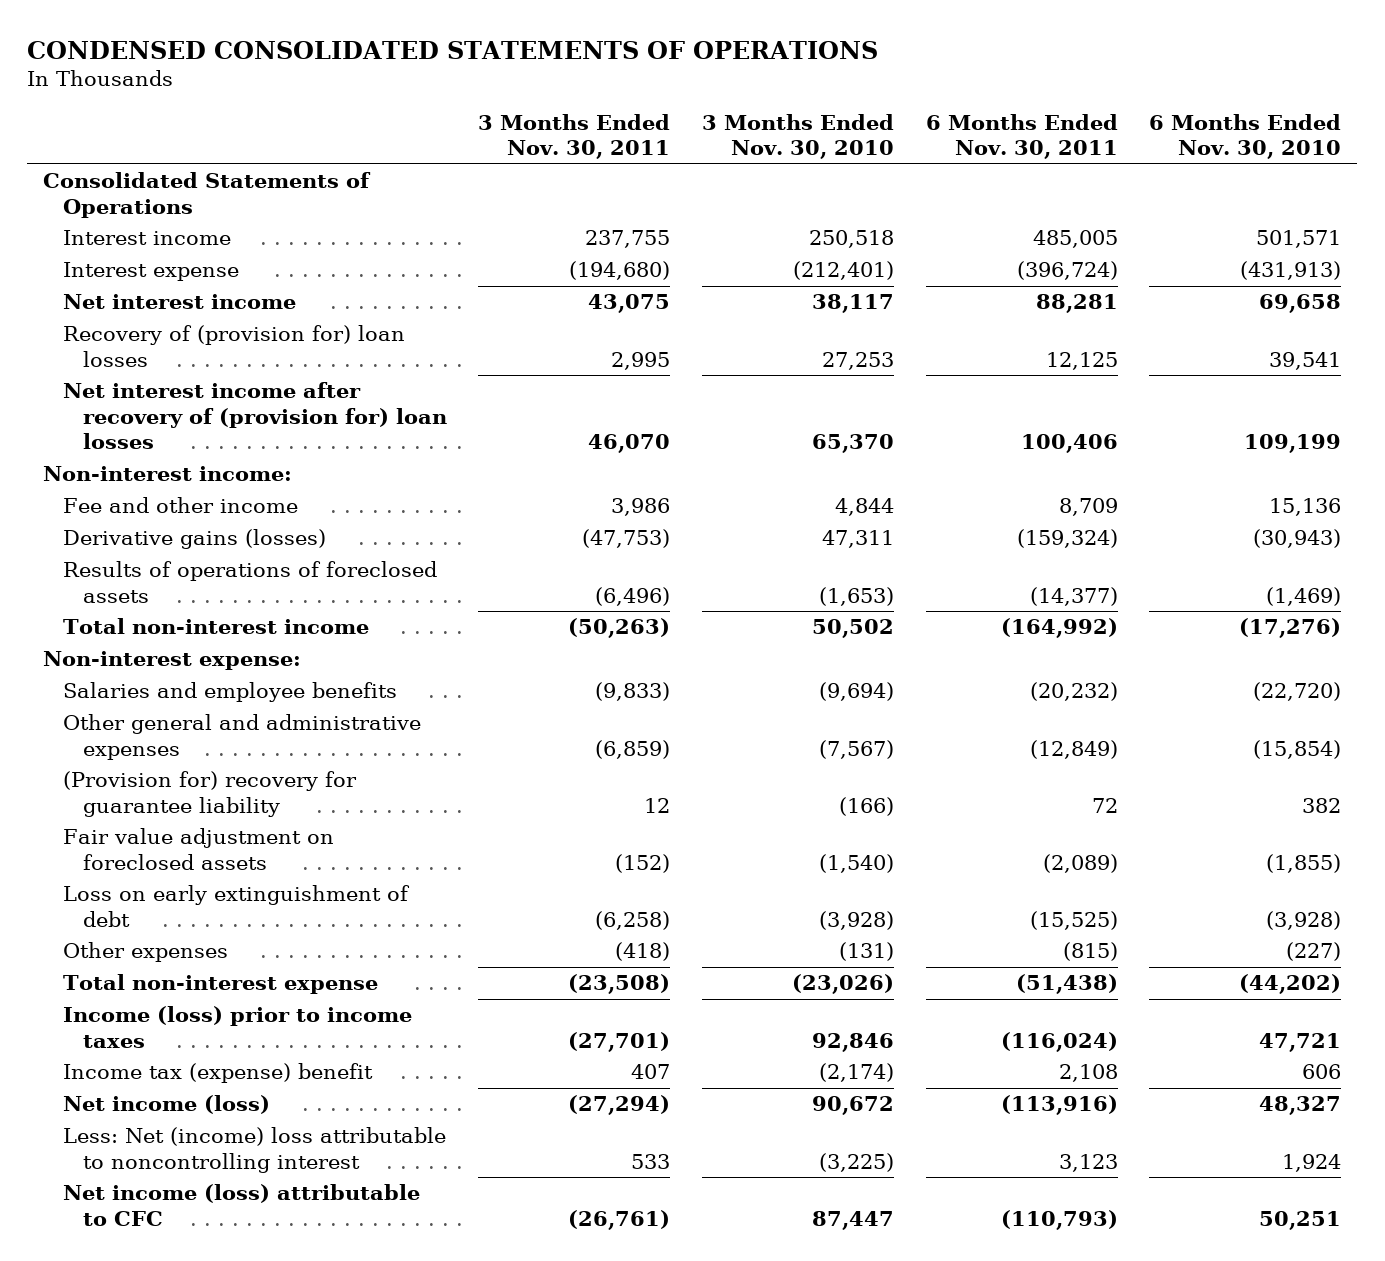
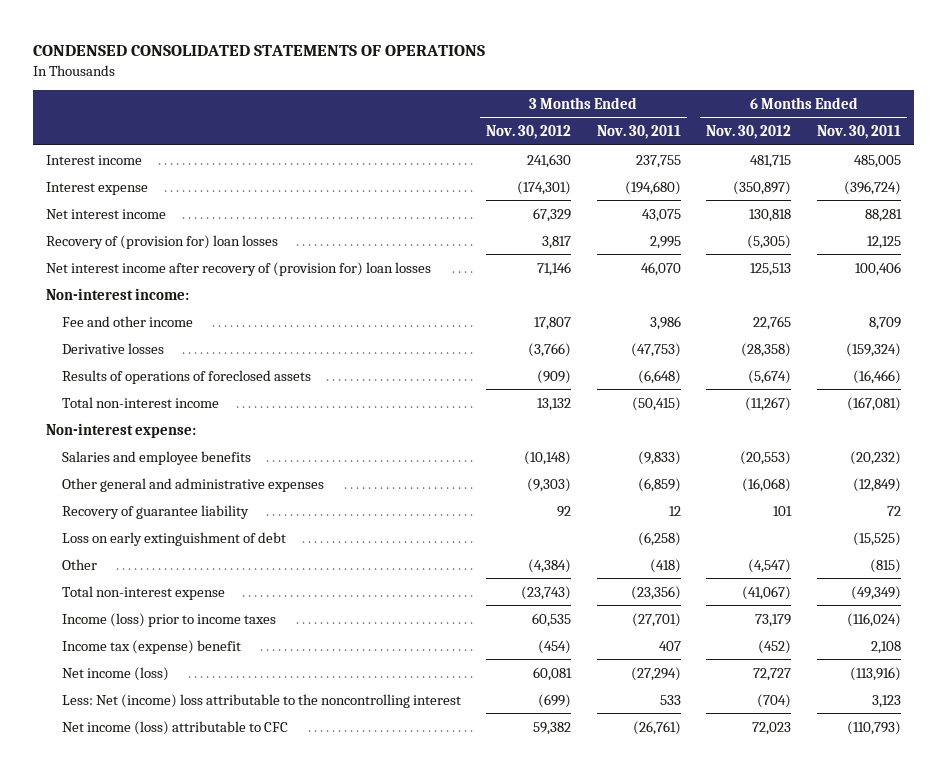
- | 3 Months Ended Nov. 30, 2011 | 3 Months Ended Nov. 30, 2010 | 6 Months Ended Nov. 30, 2011 | 6 Months Ended Nov. 30, 2010
+ | 3 Months Ended Nov. 30, 2012 | 3 Months Ended Nov. 30, 2011 | 6 Months Ended Nov. 30, 2012 | 6 Months Ended Nov. 30, 2011
- Consolidated Statements of Operations
- Derivative gains (losses) | (47,753) | 47,311 | (159,324) | (30,943)
- Results of operations of foreclosed assets | (6,496) | (1,653) | (14,377) | (1,469)
- Total non-interest income | (50,263) | 50,502 | (164,992) | (17,276)
+ Derivative losses | (3,766) | (47,753) | (28,358) | (159,324)
+ Results of operations of foreclosed assets | (909) | (6,648) | (5,674) | (16,466)
+ Total non-interest income | 13,132 | (50,415) | (11,267) | (167,081)
- (Provision for) recovery for guarantee liability | 12 | (166) | 72 | 382
- Fair value adjustment on foreclosed assets | (152) | (1,540) | (2,089) | (1,855)
+ Recovery of guarantee liability | 92 | 12 | 101 | 72
- Other expenses | (418) | (131) | (815) | (227)
- Total non-interest expense | (23,508) | (23,026) | (51,438) | (44,202)
+ Other | (4,384) | (418) | (4,547) | (815)
+ Total non-interest expense | (23,743) | (23,356) | (41,067) | (49,349)
- Less: Net (income) loss attributable to noncontrolling interest | 533 | (3,225) | 3,123 | 1,924
+ Less: Net (income) loss attributable to the noncontrolling interest | (699) | 533 | (704) | 3,123

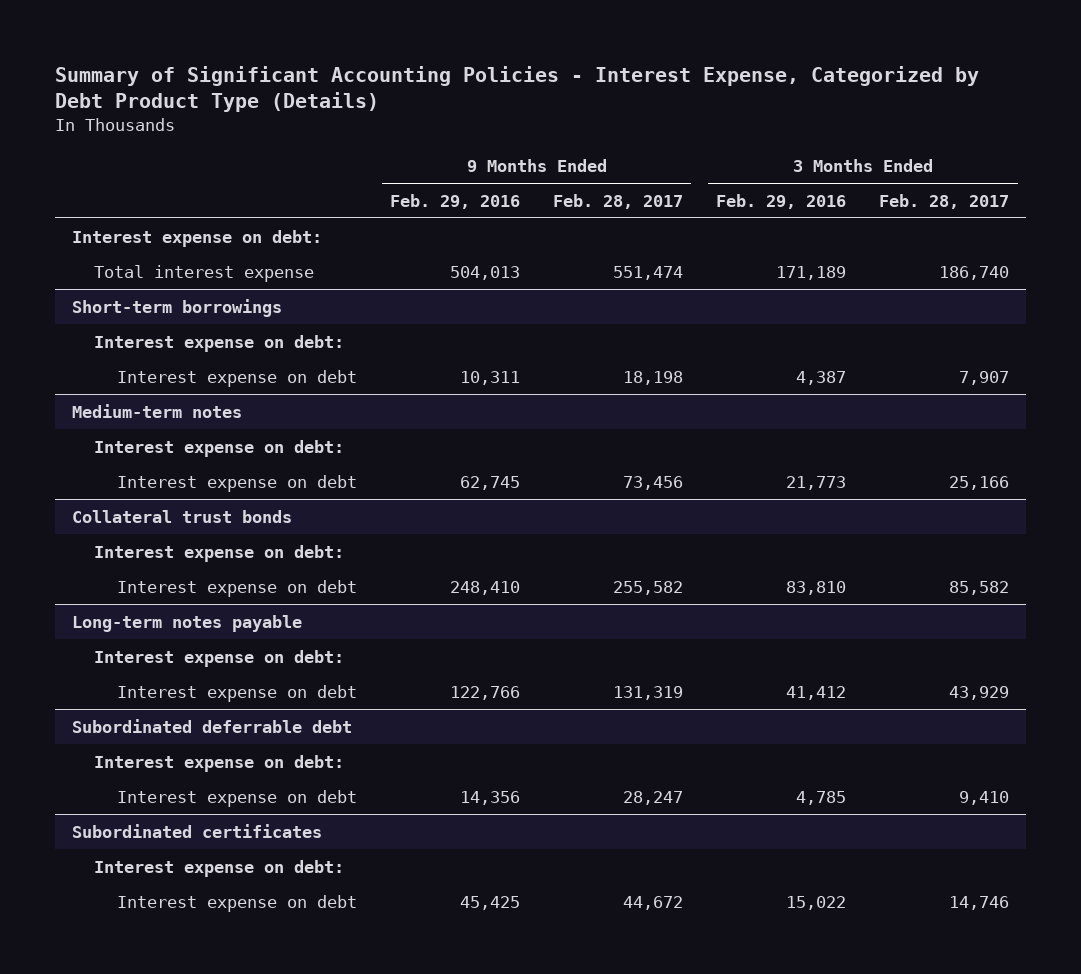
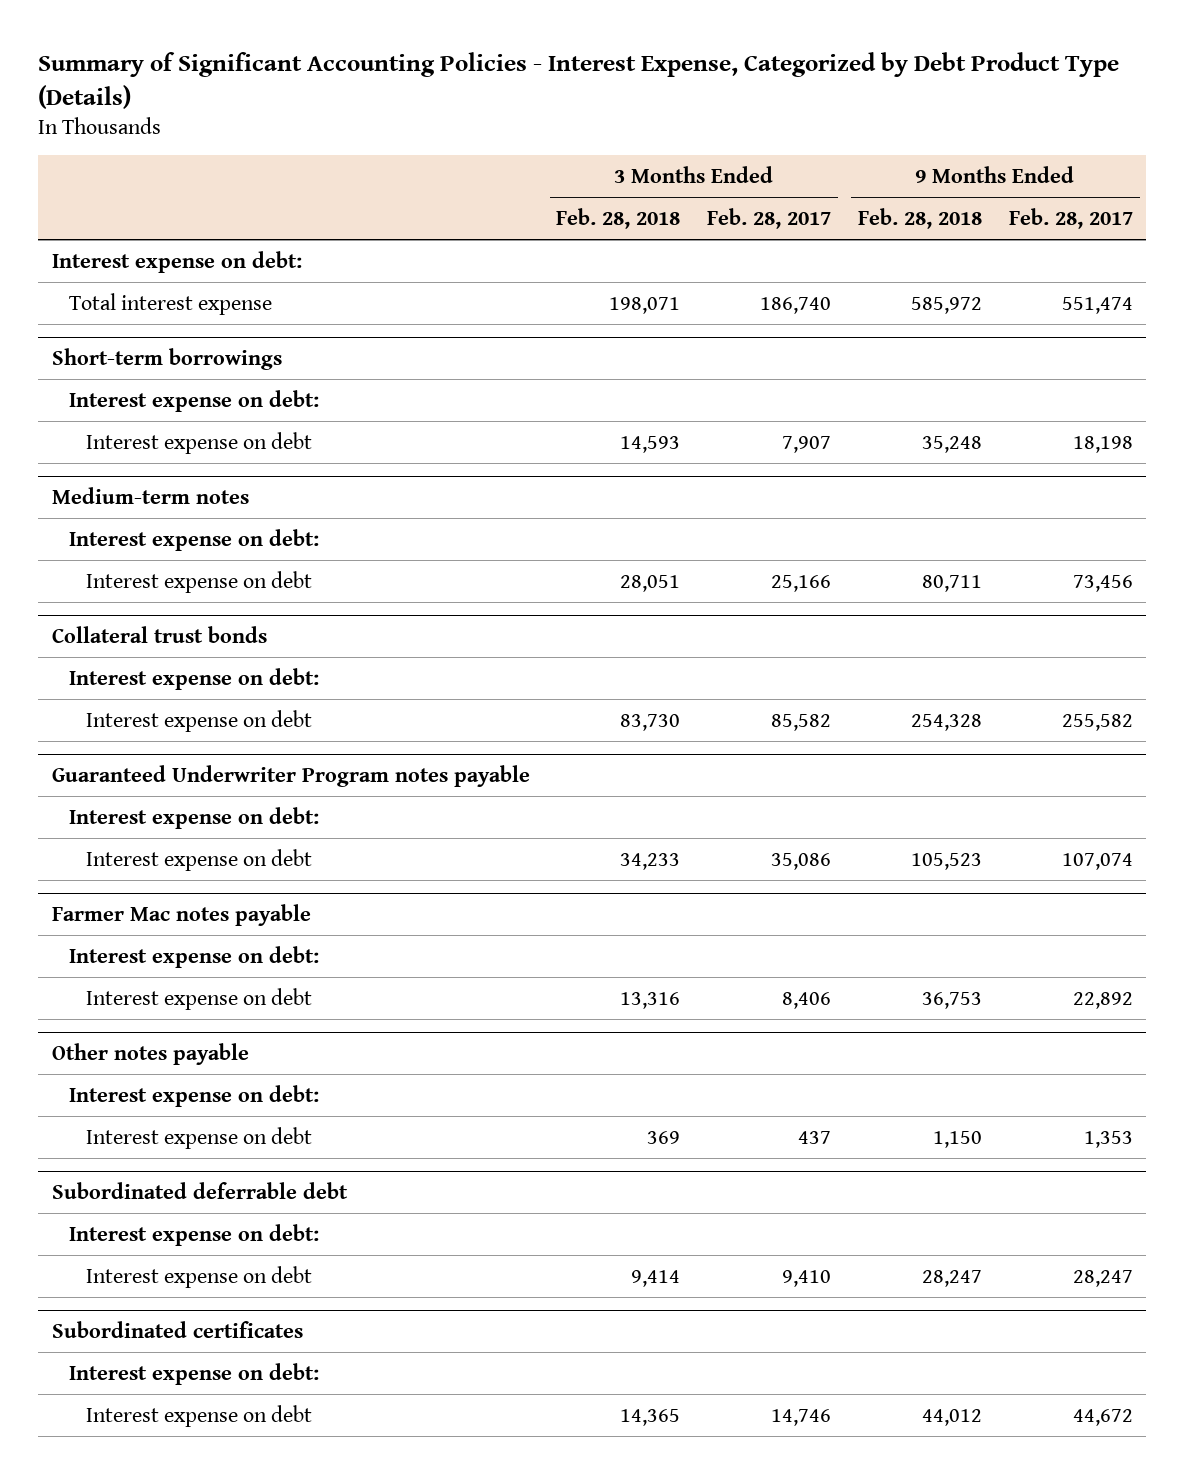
- | 9 Months Ended Feb. 29, 2016 | 9 Months Ended Feb. 28, 2017 | 3 Months Ended Feb. 29, 2016 | 3 Months Ended Feb. 28, 2017
+ | 3 Months Ended Feb. 28, 2018 | 3 Months Ended Feb. 28, 2017 | 9 Months Ended Feb. 28, 2018 | 9 Months Ended Feb. 28, 2017
- Long-term notes payable
+ Guaranteed Underwriter Program notes payable
- Interest expense on debt | 122,766 | 131,319 | 41,412 | 43,929
+ Interest expense on debt | 34,233 | 35,086 | 105,523 | 107,074
+ Farmer Mac notes payable
+ Interest expense on debt:
+ Interest expense on debt | 13,316 | 8,406 | 36,753 | 22,892
+ Other notes payable
+ Interest expense on debt:
+ Interest expense on debt | 369 | 437 | 1,150 | 1,353

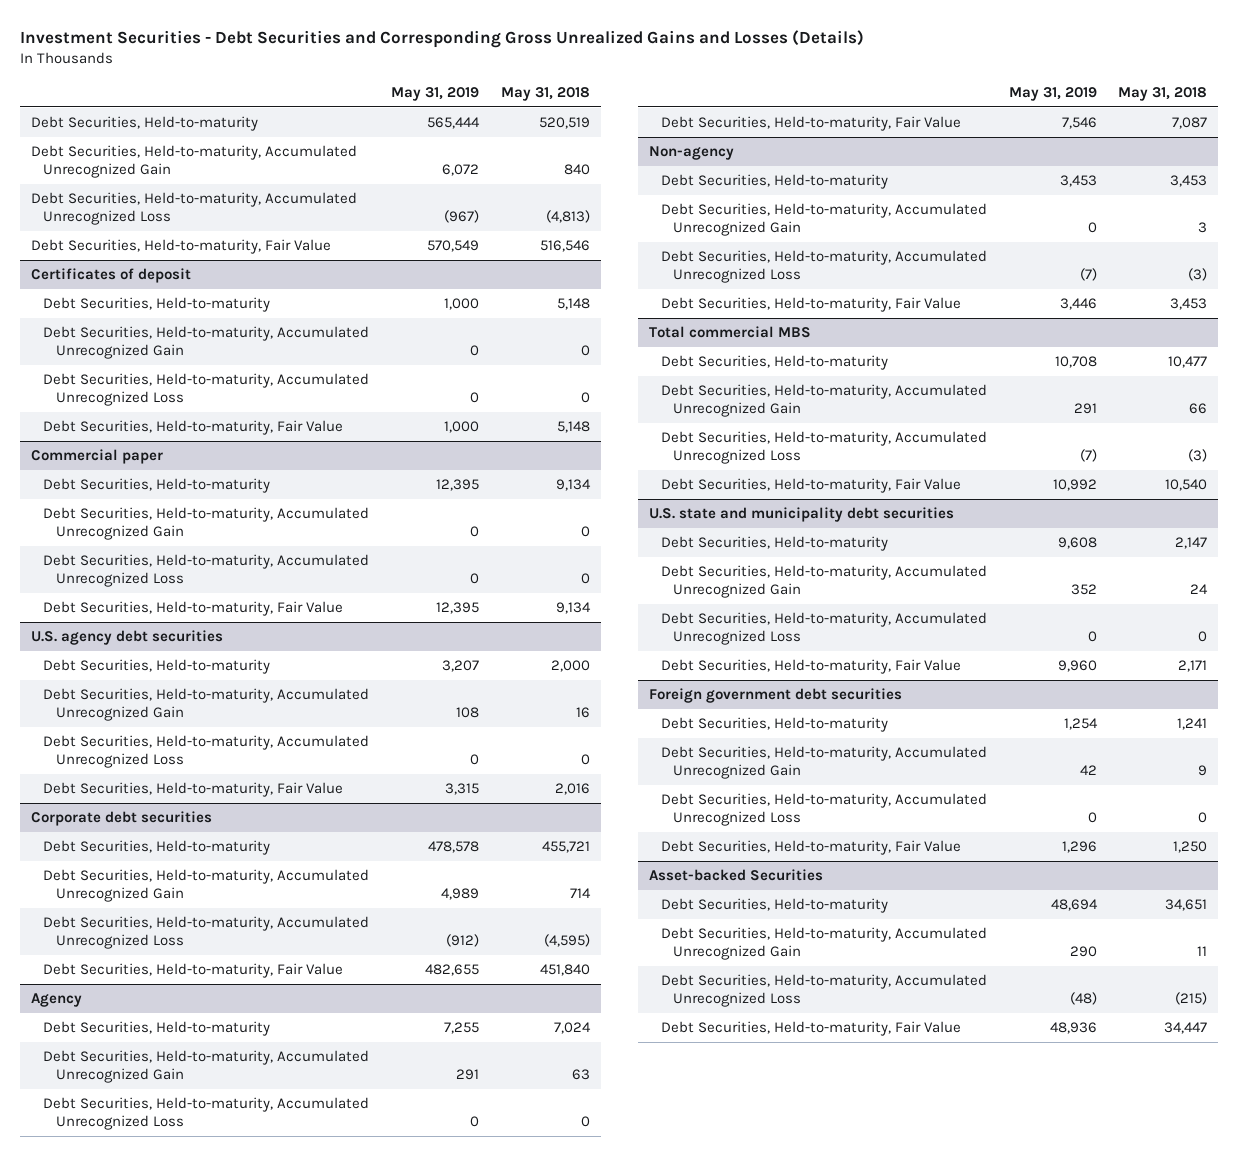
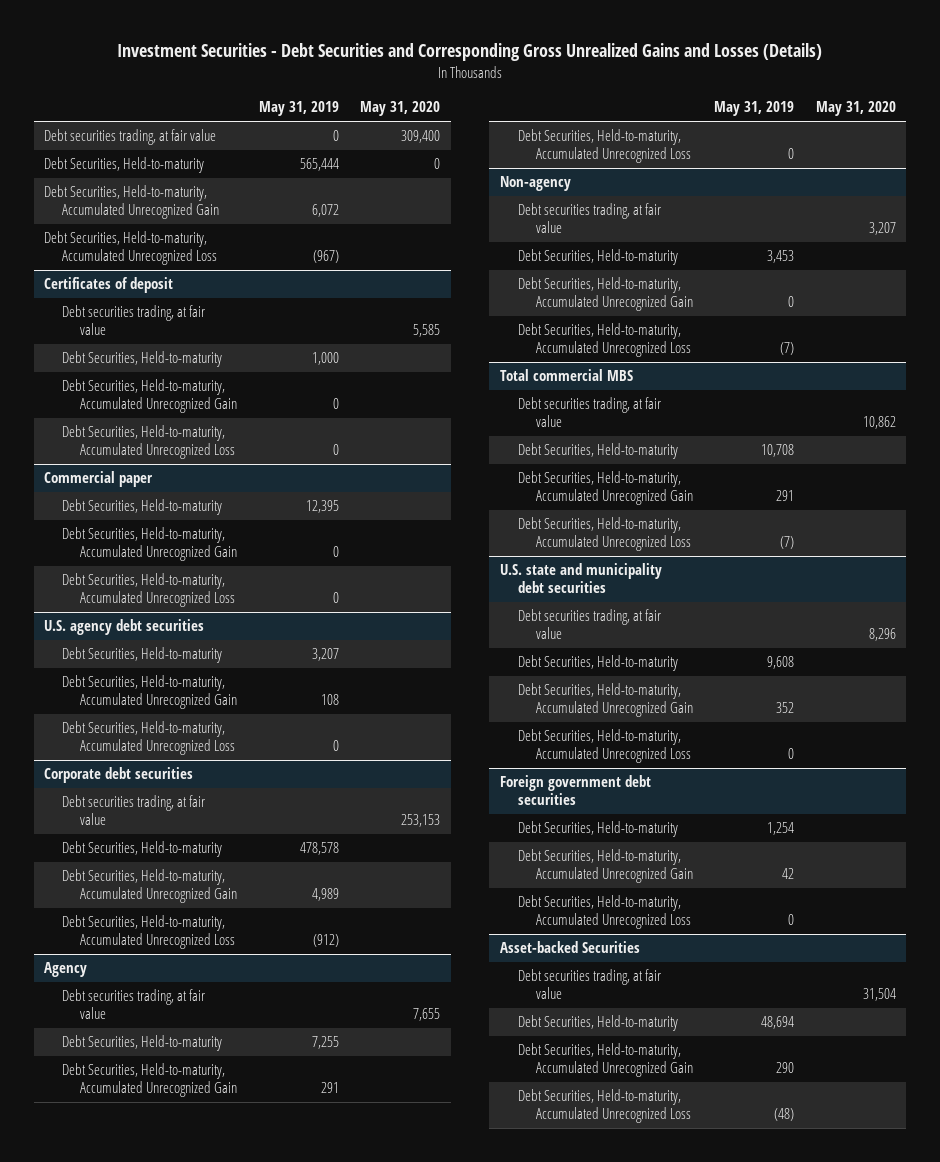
- | May 31, 2019 | May 31, 2018
+ | May 31, 2019 | May 31, 2020
+ Debt securities trading, at fair value | 0 | 309,400
- Debt Securities, Held-to-maturity, Fair Value | 570,549 | 516,546
@ Certificates of deposit
+ Debt securities trading, at fair value | | 5,585
- Debt Securities, Held-to-maturity, Fair Value | 1,000 | 5,148
@ Commercial paper
- Debt Securities, Held-to-maturity, Fair Value | 12,395 | 9,134
@ U.S. agency debt securities
- Debt Securities, Held-to-maturity, Fair Value | 3,315 | 2,016
@ Corporate debt securities
+ Debt securities trading, at fair value | | 253,153
- Debt Securities, Held-to-maturity, Fair Value | 482,655 | 451,840
@ Agency
+ Debt securities trading, at fair value | | 7,655
- Debt Securities, Held-to-maturity, Fair Value | 7,546 | 7,087
@ Non-agency
+ Debt securities trading, at fair value | | 3,207
- Debt Securities, Held-to-maturity, Fair Value | 3,446 | 3,453
@ Total commercial MBS
+ Debt securities trading, at fair value | | 10,862
- Debt Securities, Held-to-maturity, Fair Value | 10,992 | 10,540
@ U.S. state and municipality debt securities
+ Debt securities trading, at fair value | | 8,296
- Debt Securities, Held-to-maturity, Fair Value | 9,960 | 2,171
@ Foreign government debt securities
- Debt Securities, Held-to-maturity, Fair Value | 1,296 | 1,250
@ Asset-backed Securities
+ Debt securities trading, at fair value | | 31,504
- Debt Securities, Held-to-maturity, Fair Value | 48,936 | 34,447

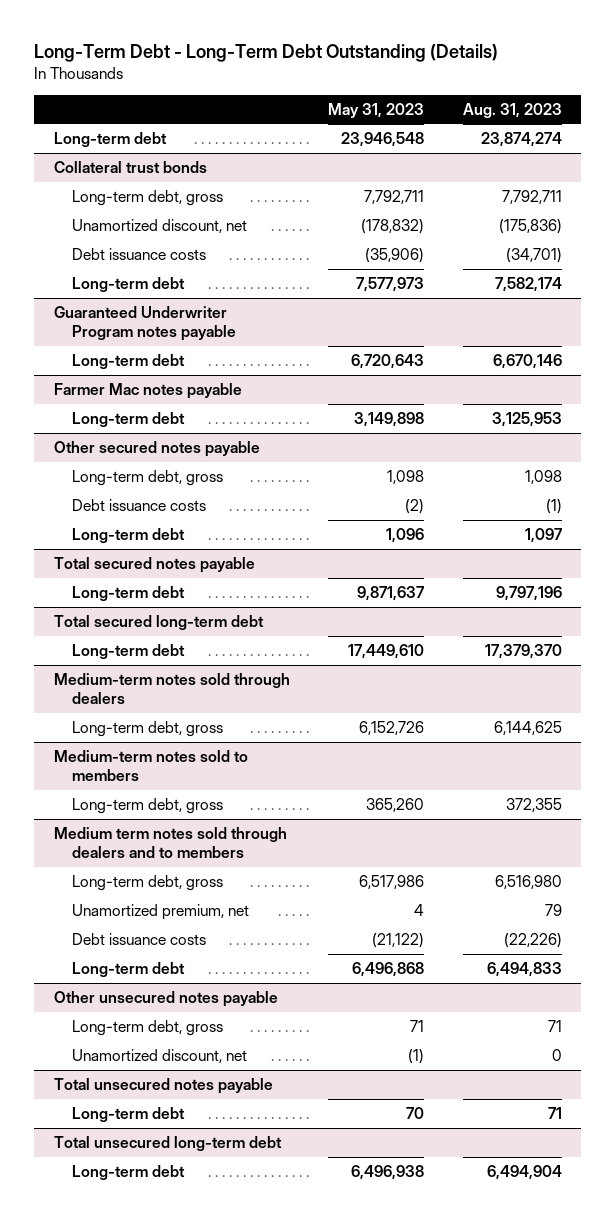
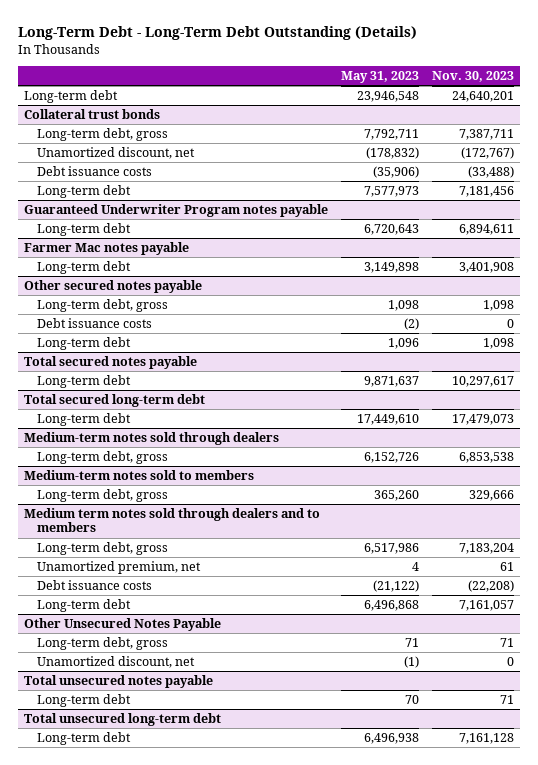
- | May 31, 2023 | Aug. 31, 2023
+ | May 31, 2023 | Nov. 30, 2023
- Other unsecured notes payable
+ Other Unsecured Notes Payable

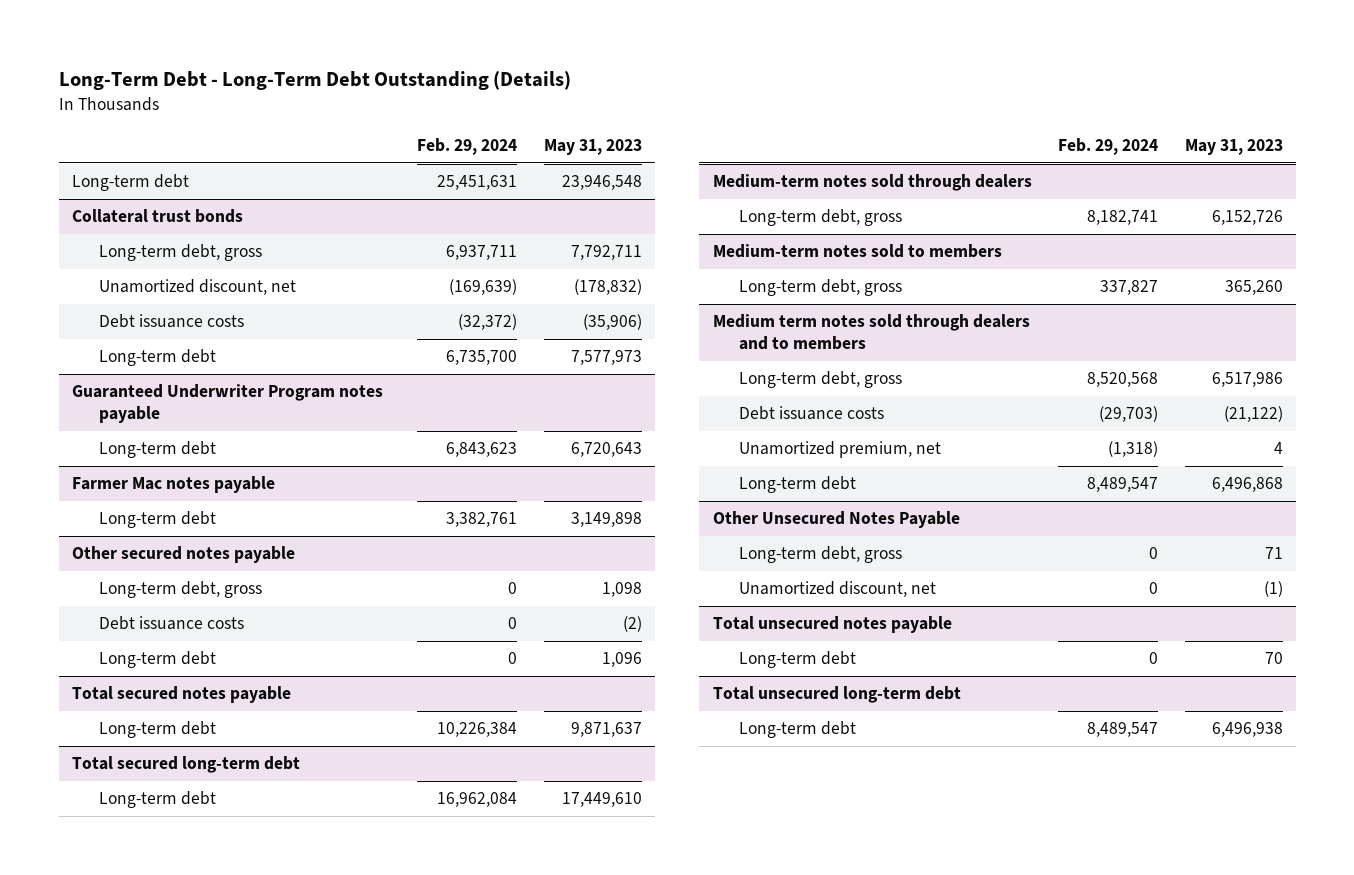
- | May 31, 2023 | Nov. 30, 2023
+ | Feb. 29, 2024 | May 31, 2023
@ Medium term notes sold through dealers and to members
moved down: Unamortized premium, net | (1,318) | 4

